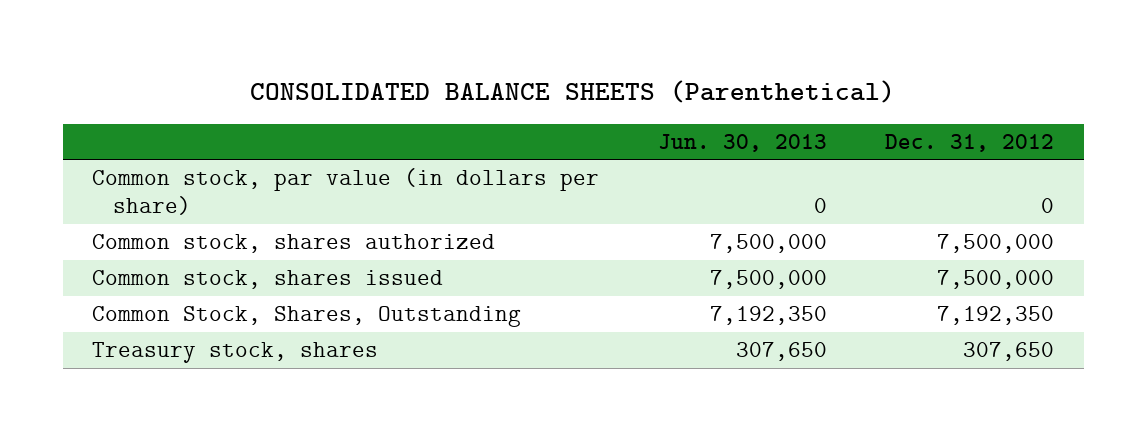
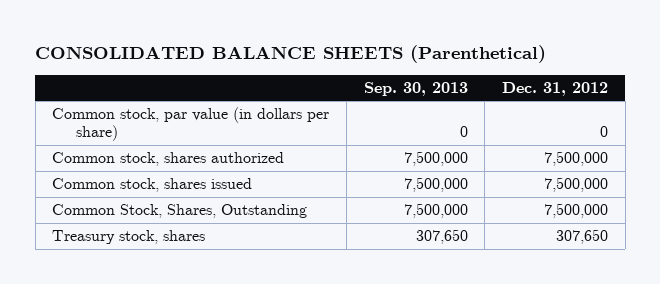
- | Jun. 30, 2013 | Dec. 31, 2012
+ | Sep. 30, 2013 | Dec. 31, 2012
- Common Stock, Shares, Outstanding | 7,192,350 | 7,192,350
+ Common Stock, Shares, Outstanding | 7,500,000 | 7,500,000

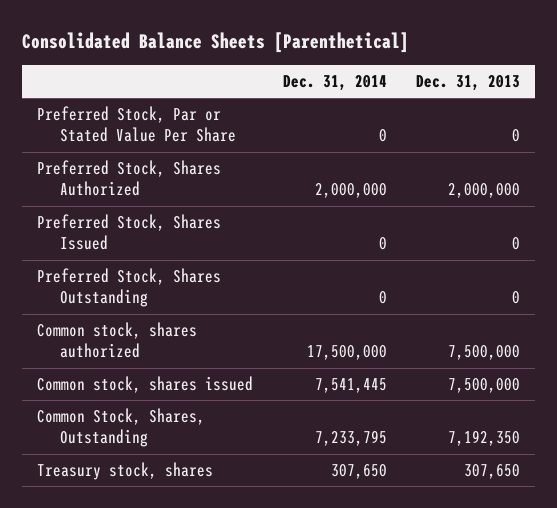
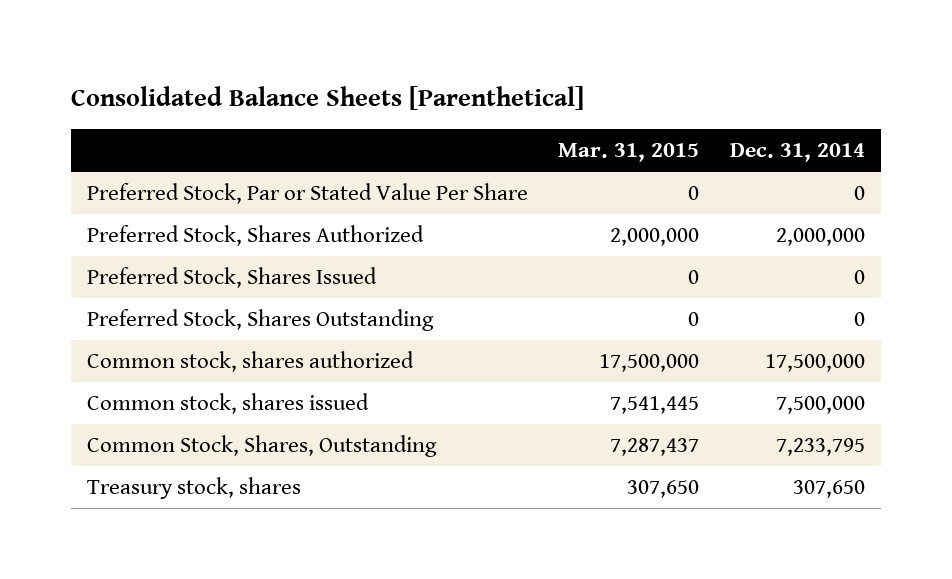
- | Dec. 31, 2014 | Dec. 31, 2013
+ | Mar. 31, 2015 | Dec. 31, 2014
- Common stock, shares issued | 7,541,445 | 7,500,000
+ Common stock, shares issued | 7,541,445 | 7,500,000

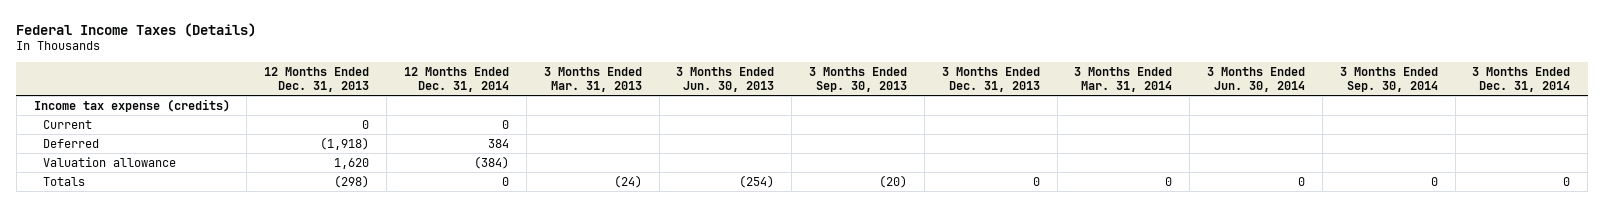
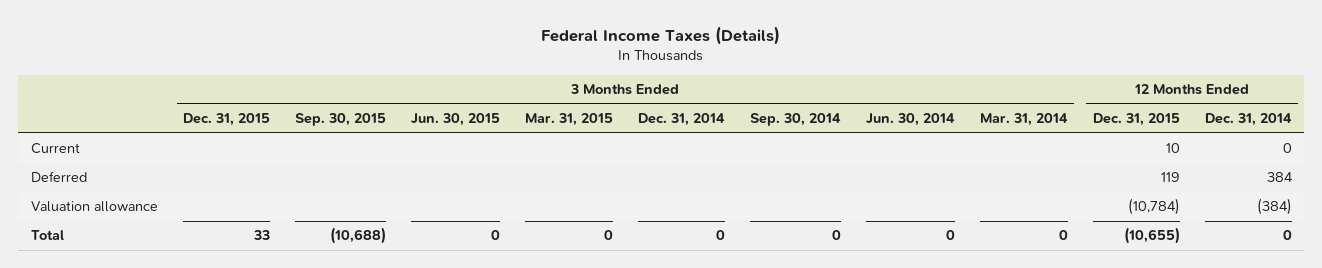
- | 12 Months Ended Dec. 31, 2013 | 12 Months Ended Dec. 31, 2014 | 3 Months Ended Mar. 31, 2013 | 3 Months Ended Jun. 30, 2013 | 3 Months Ended Sep. 30, 2013 | 3 Months Ended Dec. 31, 2013 | 3 Months Ended Mar. 31, 2014 | 3 Months Ended Jun. 30, 2014 | 3 Months Ended Sep. 30, 2014 | 3 Months Ended Dec. 31, 2014
+ | 3 Months Ended Dec. 31, 2015 | 3 Months Ended Sep. 30, 2015 | 3 Months Ended Jun. 30, 2015 | 3 Months Ended Mar. 31, 2015 | 3 Months Ended Dec. 31, 2014 | 3 Months Ended Sep. 30, 2014 | 3 Months Ended Jun. 30, 2014 | 3 Months Ended Mar. 31, 2014 | 12 Months Ended Dec. 31, 2015 | 12 Months Ended Dec. 31, 2014
- Income tax expense (credits)
- Totals | (298) | 0 | (24) | (254) | (20) | 0 | 0 | 0 | 0 | 0
+ Total | 33 | (10,688) | 0 | 0 | 0 | 0 | 0 | 0 | (10,655) | 0

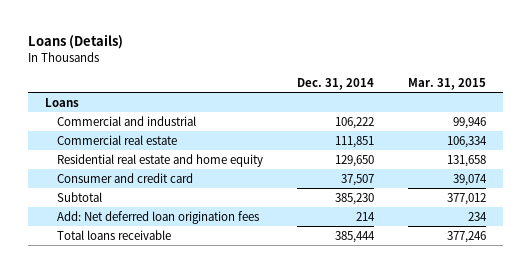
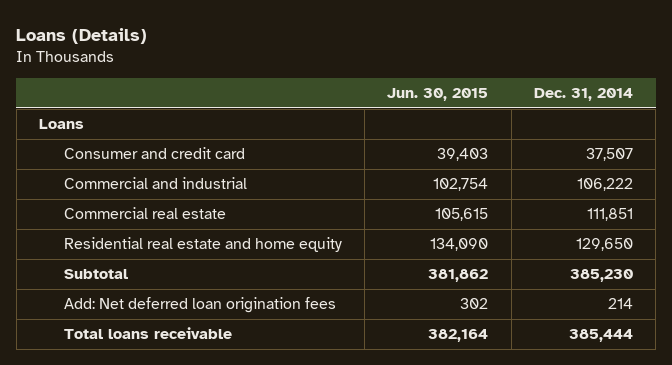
- | Dec. 31, 2014 | Mar. 31, 2015
+ | Jun. 30, 2015 | Dec. 31, 2014
moved up: Consumer and credit card | 39,403 | 37,507

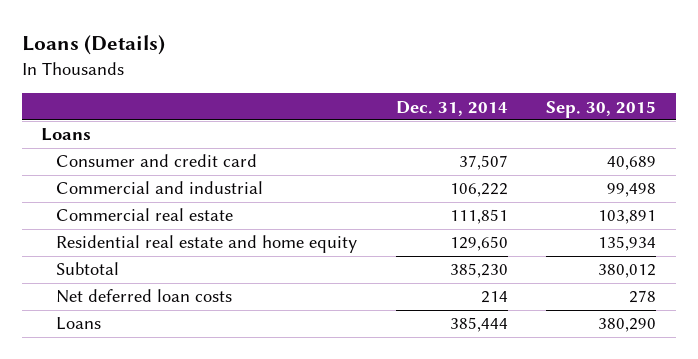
- | Jun. 30, 2015 | Dec. 31, 2014
+ | Dec. 31, 2014 | Sep. 30, 2015
- Add: Net deferred loan origination fees | 302 | 214
- Total loans receivable | 382,164 | 385,444
+ Net deferred loan costs | 214 | 278
+ Loans | 385,444 | 380,290

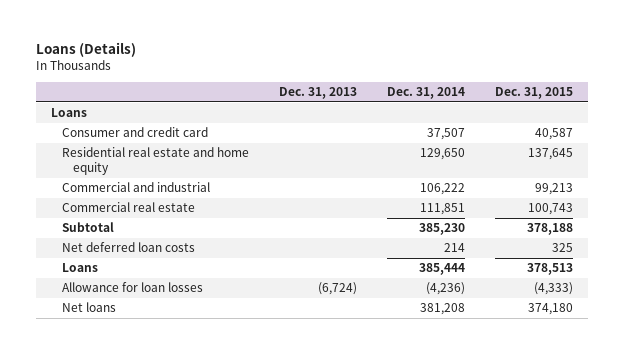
- | Dec. 31, 2014 | Sep. 30, 2015
+ | Dec. 31, 2013 | Dec. 31, 2014 | Dec. 31, 2015
moved up: Residential real estate and home equity | | 129,650 | 137,645
+ Allowance for loan losses | (6,724) | (4,236) | (4,333)
+ Net loans | | 381,208 | 374,180

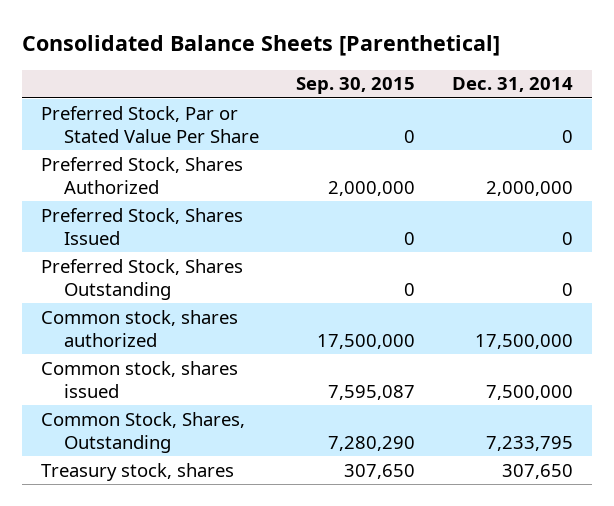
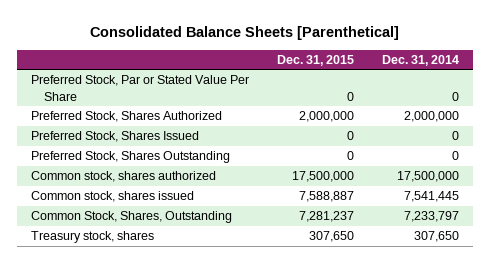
- | Sep. 30, 2015 | Dec. 31, 2014
+ | Dec. 31, 2015 | Dec. 31, 2014
- Common stock, shares issued | 7,595,087 | 7,500,000
- Common Stock, Shares, Outstanding | 7,280,290 | 7,233,795
+ Common stock, shares issued | 7,588,887 | 7,541,445
+ Common Stock, Shares, Outstanding | 7,281,237 | 7,233,797

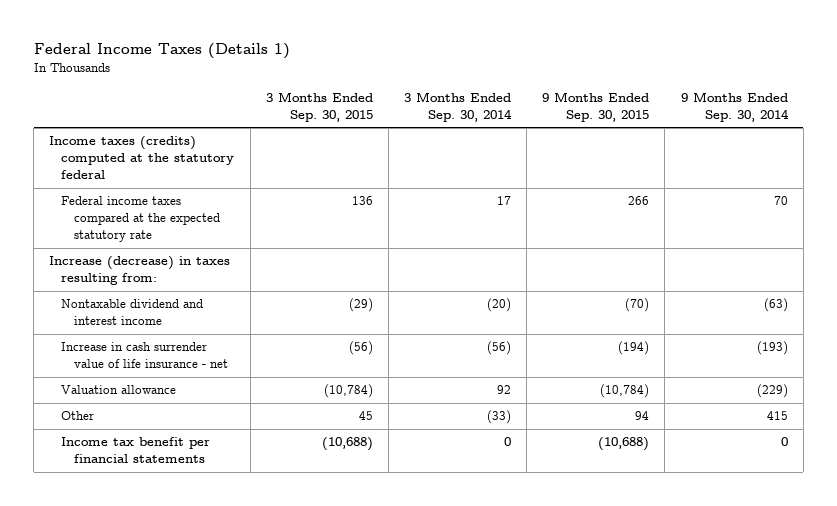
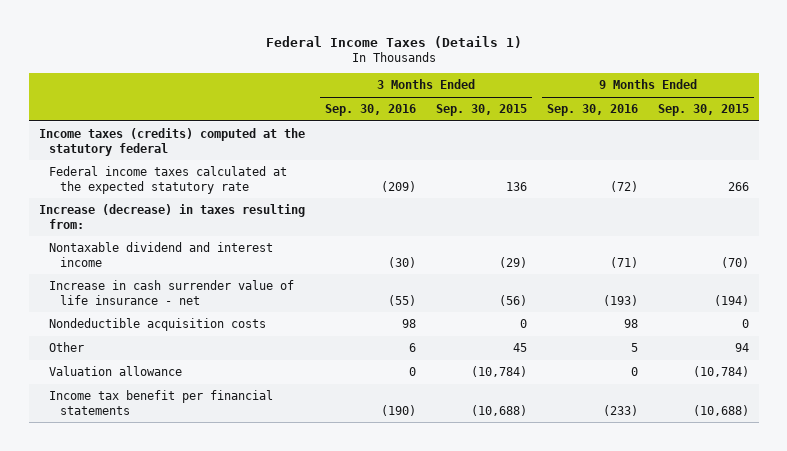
- | 3 Months Ended Sep. 30, 2015 | 3 Months Ended Sep. 30, 2014 | 9 Months Ended Sep. 30, 2015 | 9 Months Ended Sep. 30, 2014
+ | 3 Months Ended Sep. 30, 2016 | 3 Months Ended Sep. 30, 2015 | 9 Months Ended Sep. 30, 2016 | 9 Months Ended Sep. 30, 2015
- Federal income taxes compared at the expected statutory rate | 136 | 17 | 266 | 70
+ Federal income taxes calculated at the expected statutory rate | (209) | 136 | (72) | 266
+ Nondeductible acquisition costs | 98 | 0 | 98 | 0
moved down: Valuation allowance | 0 | (10,784) | 0 | (10,784)

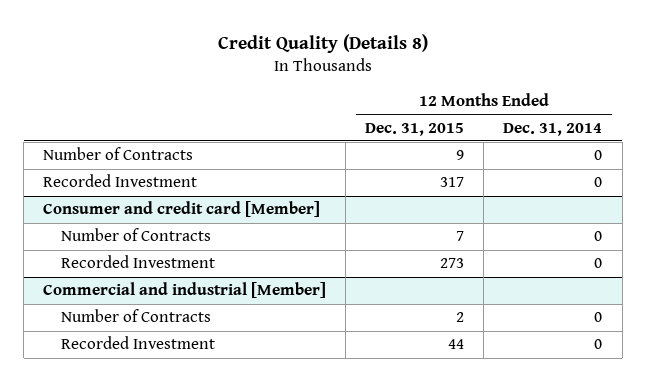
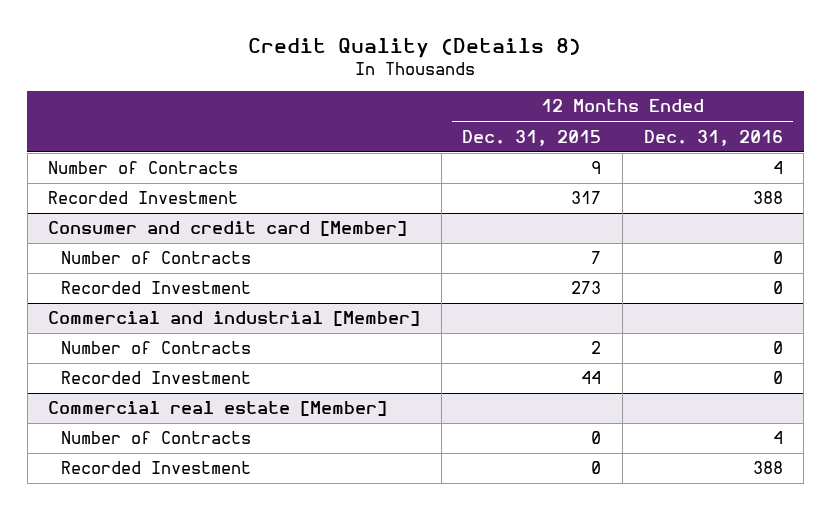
- | 12 Months Ended Dec. 31, 2015 | 12 Months Ended Dec. 31, 2014
+ | 12 Months Ended Dec. 31, 2015 | 12 Months Ended Dec. 31, 2016
+ Commercial real estate [Member]
+ Number of Contracts | 0 | 4
+ Recorded Investment | 0 | 388

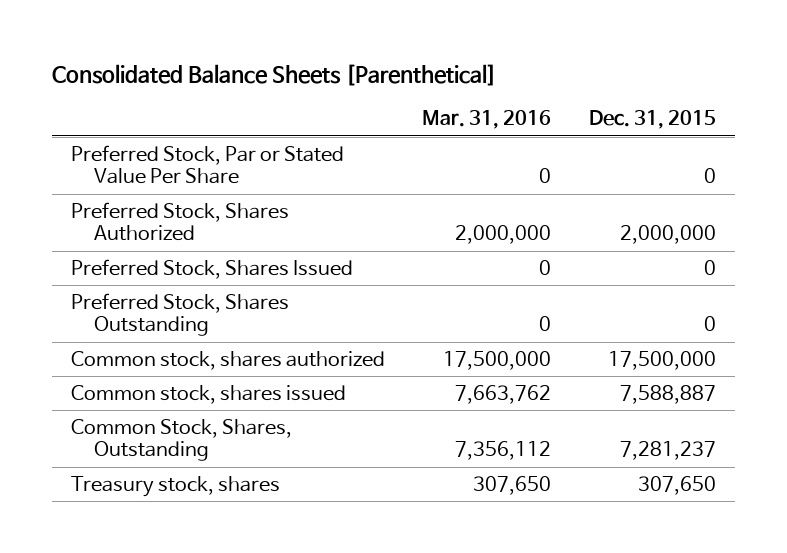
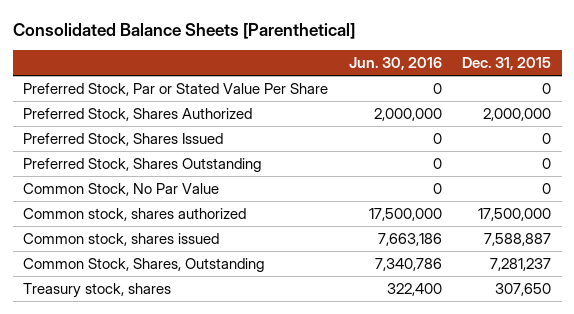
- | Mar. 31, 2016 | Dec. 31, 2015
+ | Jun. 30, 2016 | Dec. 31, 2015
+ Common Stock, No Par Value | 0 | 0

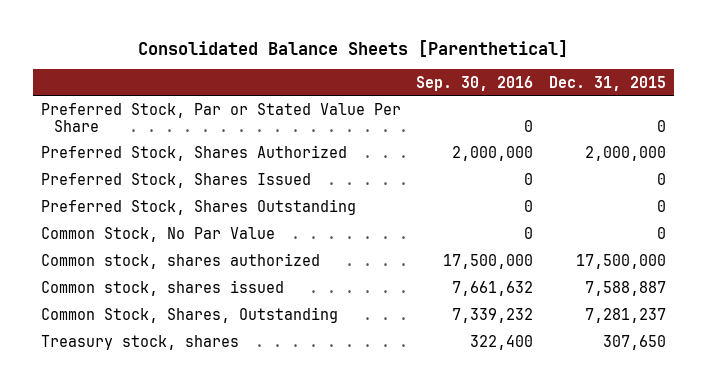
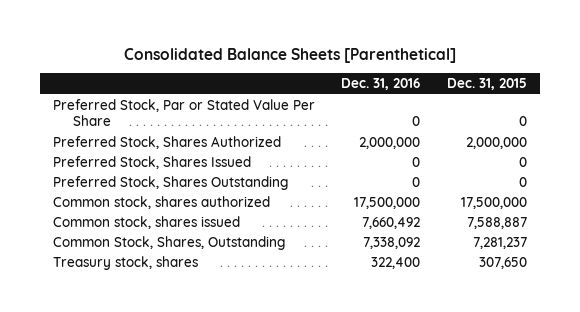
- | Sep. 30, 2016 | Dec. 31, 2015
+ | Dec. 31, 2016 | Dec. 31, 2015
- Common Stock, No Par Value | 0 | 0

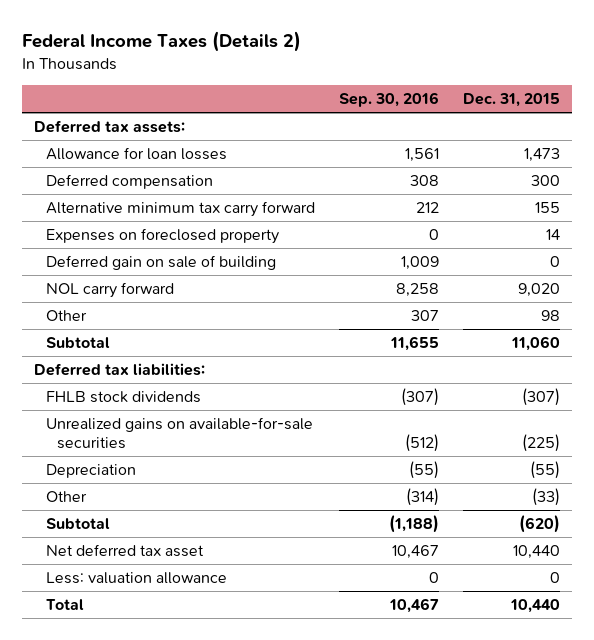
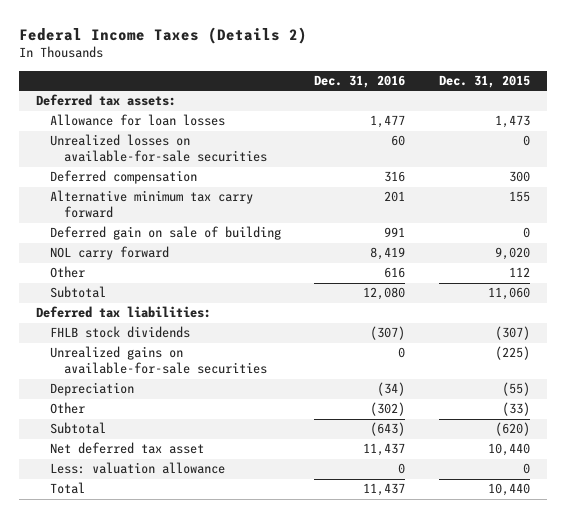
- | Sep. 30, 2016 | Dec. 31, 2015
+ | Dec. 31, 2016 | Dec. 31, 2015
+ Unrealized losses on available-for-sale securities | 60 | 0
- Expenses on foreclosed property | 0 | 14
- Other | 307 | 98
+ Other | 616 | 112

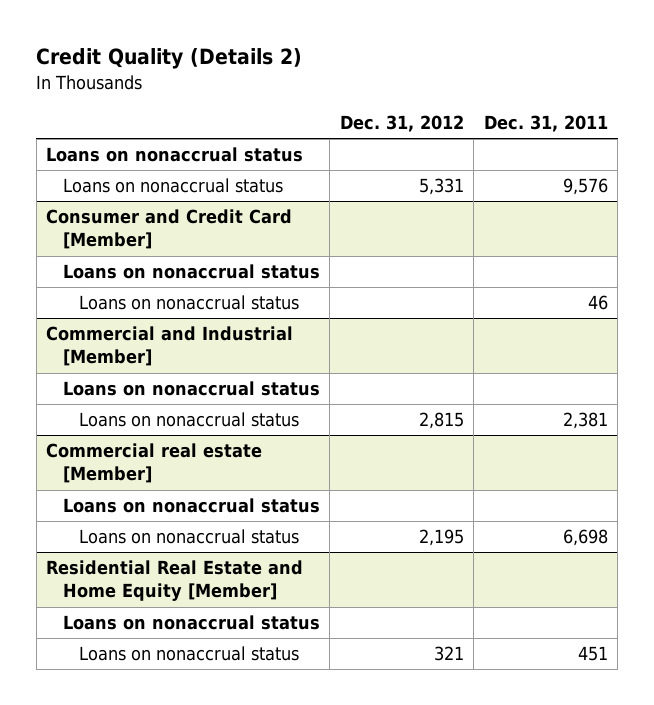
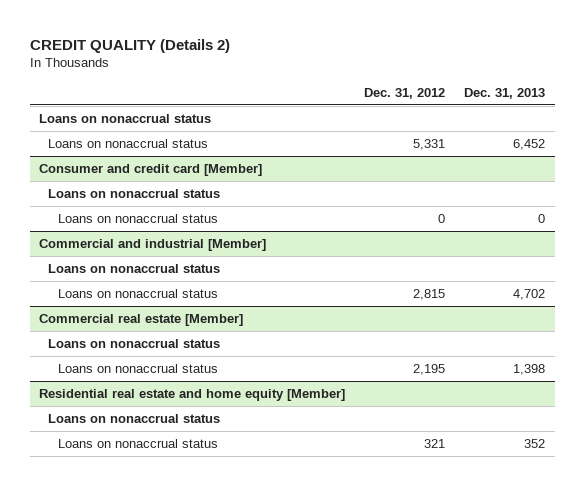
- Credit Quality (Details 2)
+ CREDIT QUALITY (Details 2)
- | Dec. 31, 2012 | Dec. 31, 2011
+ | Dec. 31, 2012 | Dec. 31, 2013
- Consumer and Credit Card [Member]
- Loans on nonaccrual status
+ Consumer and credit card [Member]
- Commercial and Industrial [Member]
+ Loans on nonaccrual status | 0 | 0
+ Commercial and industrial [Member]
- Residential Real Estate and Home Equity [Member]
+ Residential real estate and home equity [Member]

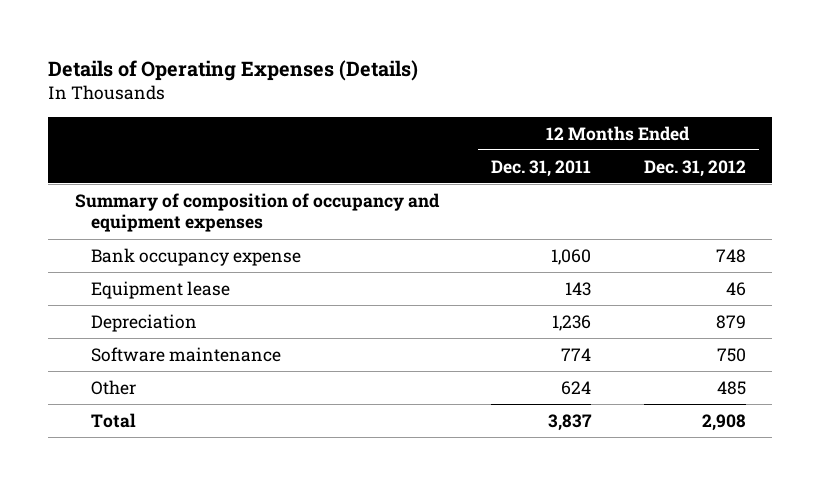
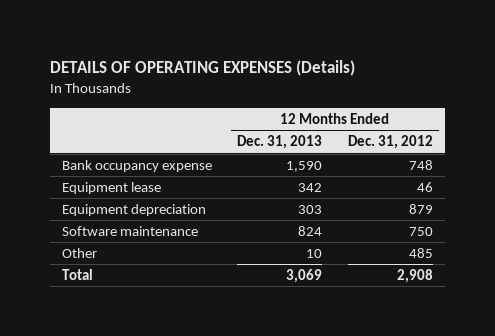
- Details of Operating Expenses (Details)
+ DETAILS OF OPERATING EXPENSES (Details)
- | 12 Months Ended Dec. 31, 2011 | 12 Months Ended Dec. 31, 2012
+ | 12 Months Ended Dec. 31, 2013 | 12 Months Ended Dec. 31, 2012
- Summary of composition of occupancy and equipment expenses
- Depreciation | 1,236 | 879
+ Equipment depreciation | 303 | 879

